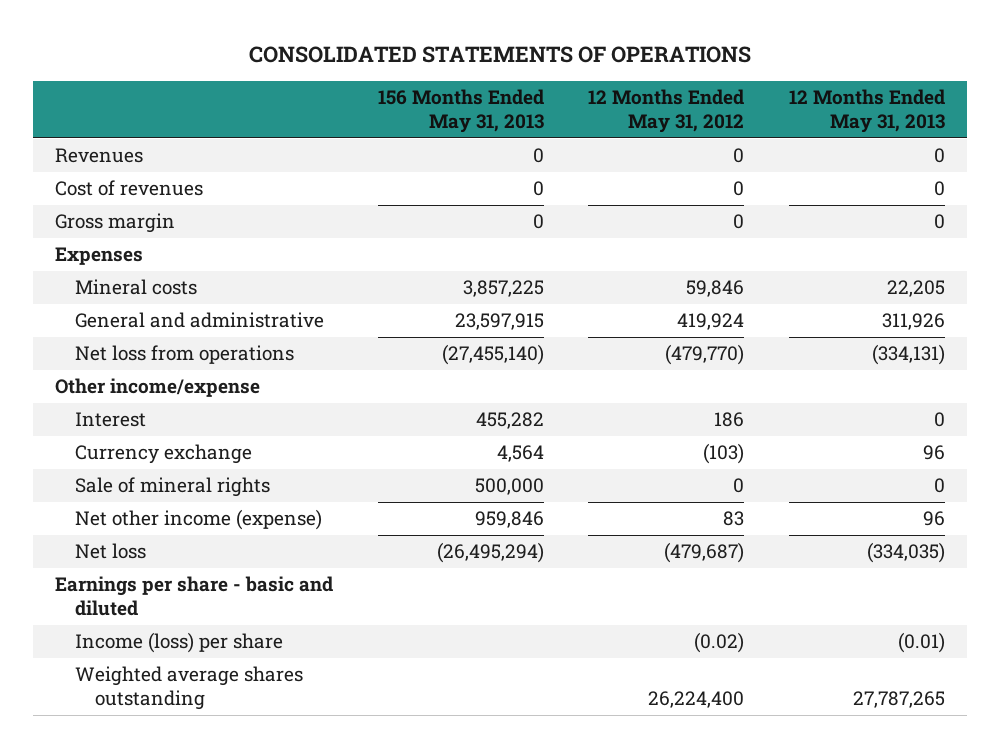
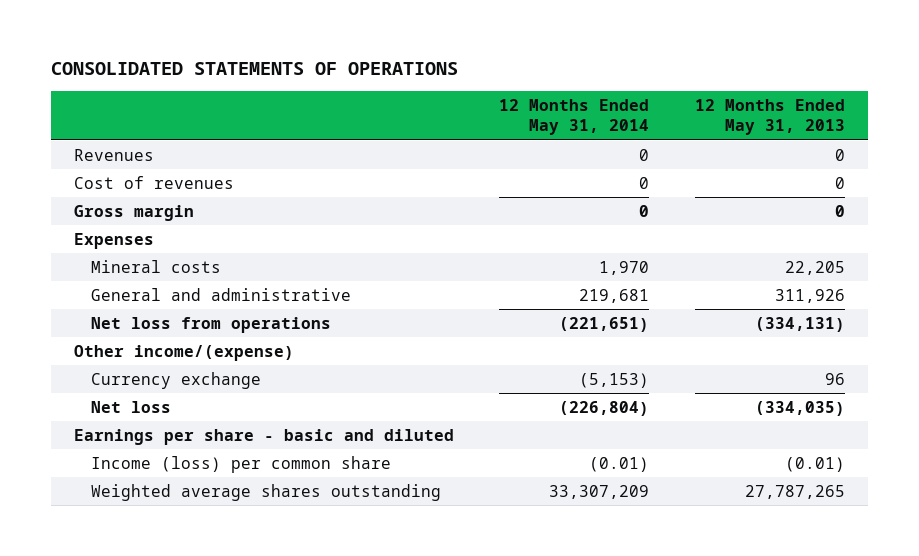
- | 156 Months Ended May 31, 2013 | 12 Months Ended May 31, 2012 | 12 Months Ended May 31, 2013
+ | 12 Months Ended May 31, 2014 | 12 Months Ended May 31, 2013
- Other income/expense
- Interest | 455,282 | 186 | 0
+ Other income/(expense)
- Sale of mineral rights | 500,000 | 0 | 0
- Net other income (expense) | 959,846 | 83 | 96
- Income (loss) per share | | (0.02) | (0.01)
+ Income (loss) per common share | (0.01) | (0.01)

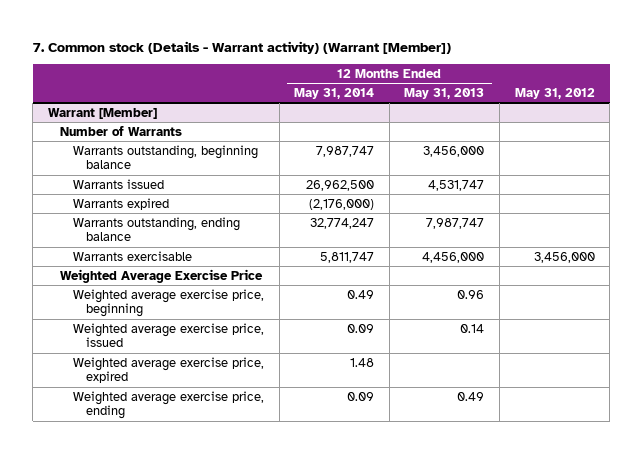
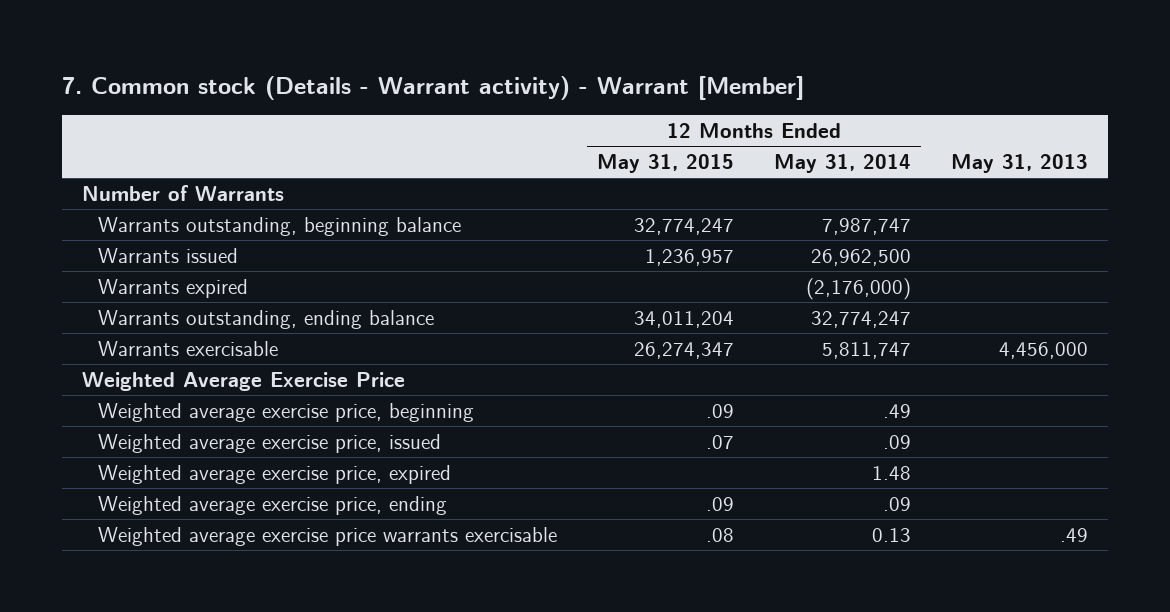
- 7. Common stock (Details - Warrant activity) (Warrant [Member])
+ 7. Common stock (Details - Warrant activity) - Warrant [Member]
- | 12 Months Ended May 31, 2014 | 12 Months Ended May 31, 2013 | May 31, 2012
+ | 12 Months Ended May 31, 2015 | 12 Months Ended May 31, 2014 | May 31, 2013
- Warrant [Member]
- Weighted average exercise price, beginning | 0.49 | 0.96 |
- Weighted average exercise price, issued | 0.09 | 0.14 |
+ Weighted average exercise price, beginning | .09 | .49 |
+ Weighted average exercise price, issued | .07 | .09 |
- Weighted average exercise price, ending | 0.09 | 0.49 |
+ Weighted average exercise price, ending | .09 | .09 |
+ Weighted average exercise price warrants exercisable | .08 | 0.13 | .49

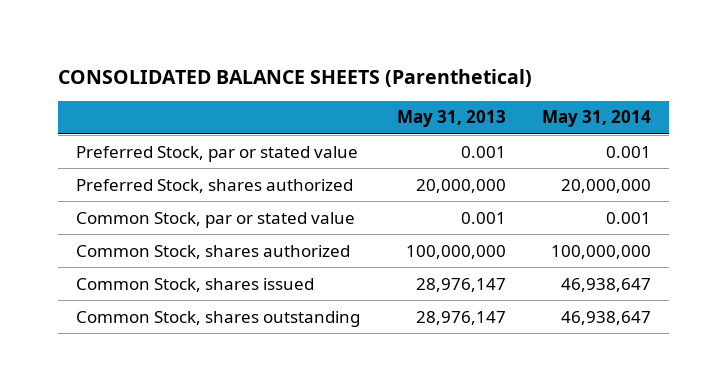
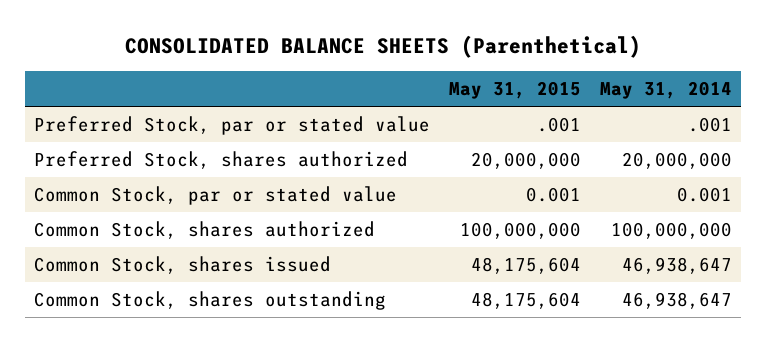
- | May 31, 2013 | May 31, 2014
+ | May 31, 2015 | May 31, 2014
- Preferred Stock, par or stated value | 0.001 | 0.001
+ Preferred Stock, par or stated value | .001 | .001

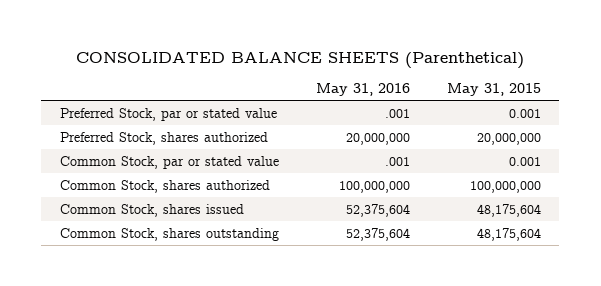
- | May 31, 2015 | May 31, 2014
+ | May 31, 2016 | May 31, 2015
- Preferred Stock, par or stated value | .001 | .001
+ Preferred Stock, par or stated value | .001 | 0.001

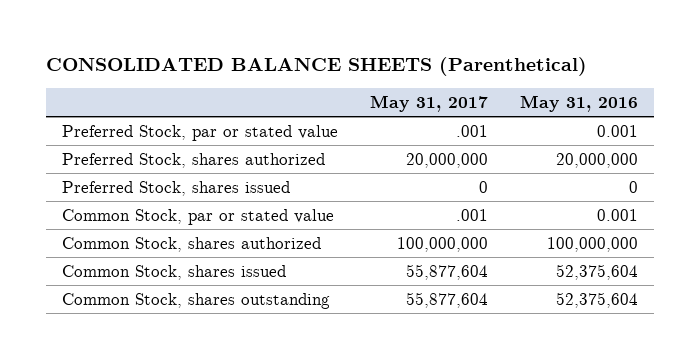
- | May 31, 2016 | May 31, 2015
+ | May 31, 2017 | May 31, 2016
- Preferred Stock, par or stated value | .001 | 0.001
+ Preferred Stock, par or stated value | .001 | 0.001
- Common Stock, par or stated value | .001 | 0.001
+ Preferred Stock, shares issued | 0 | 0
+ Common Stock, par or stated value | .001 | 0.001

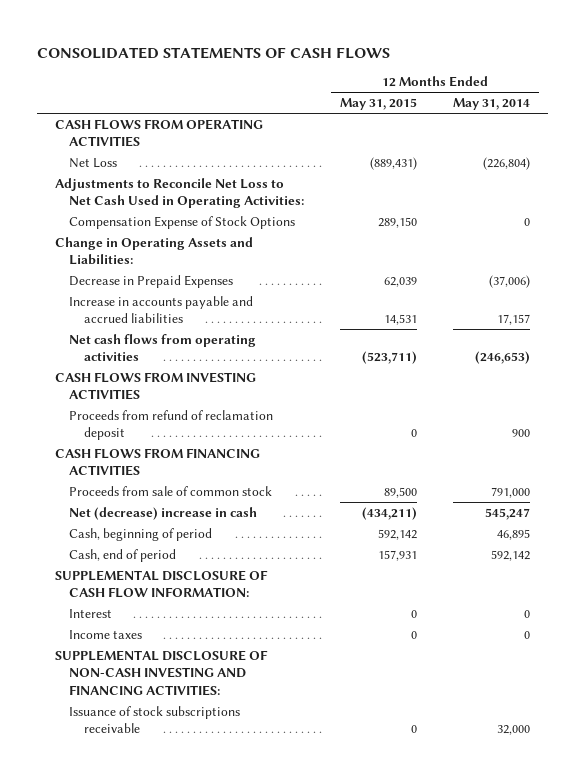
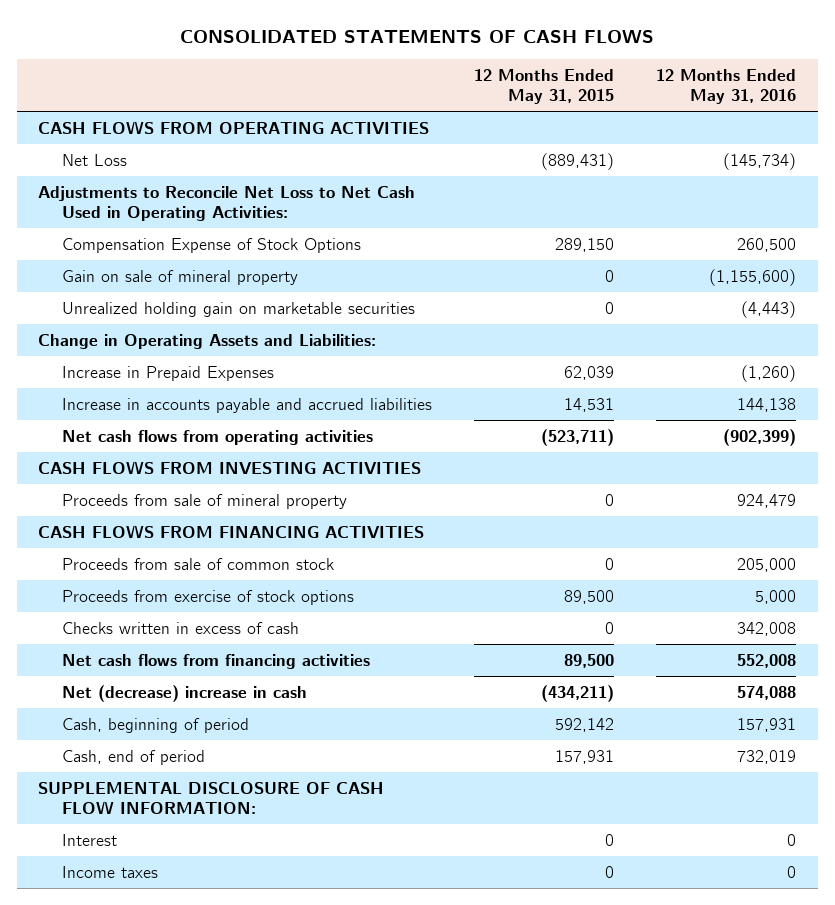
- | 12 Months Ended May 31, 2015 | 12 Months Ended May 31, 2014
+ | 12 Months Ended May 31, 2015 | 12 Months Ended May 31, 2016
+ Gain on sale of mineral property | 0 | (1,155,600)
+ Unrealized holding gain on marketable securities | 0 | (4,443)
- Decrease in Prepaid Expenses | 62,039 | (37,006)
+ Increase in Prepaid Expenses | 62,039 | (1,260)
- Proceeds from refund of reclamation deposit | 0 | 900
+ Proceeds from sale of mineral property | 0 | 924,479
- Proceeds from sale of common stock | 89,500 | 791,000
+ Proceeds from sale of common stock | 0 | 205,000
+ Proceeds from exercise of stock options | 89,500 | 5,000
+ Checks written in excess of cash | 0 | 342,008
+ Net cash flows from financing activities | 89,500 | 552,008
- SUPPLEMENTAL DISCLOSURE OF NON-CASH INVESTING AND FINANCING ACTIVITIES:
- Issuance of stock subscriptions receivable | 0 | 32,000

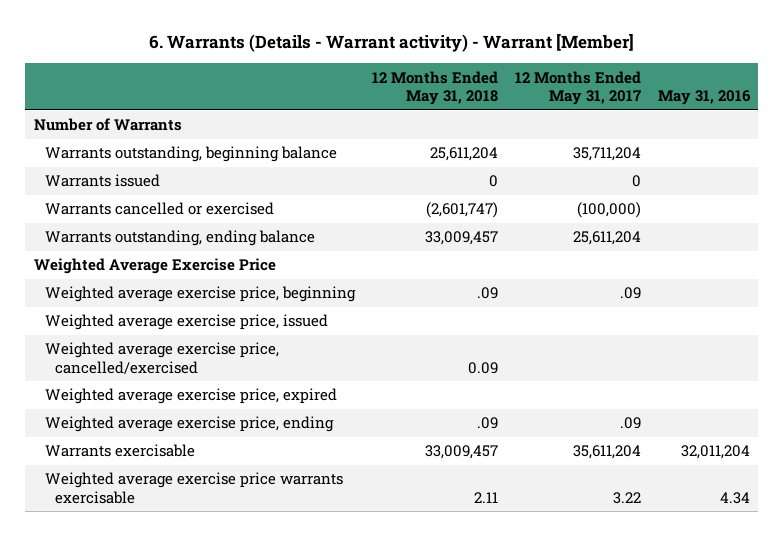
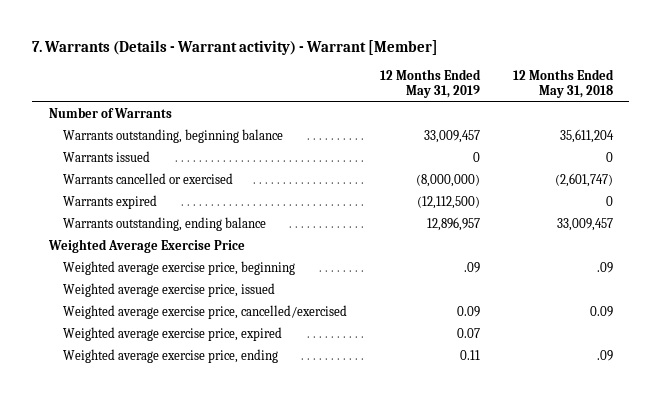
- 6. Warrants (Details - Warrant activity) - Warrant [Member]
+ 7. Warrants (Details - Warrant activity) - Warrant [Member]
- | 12 Months Ended May 31, 2018 | 12 Months Ended May 31, 2017 | May 31, 2016
+ | 12 Months Ended May 31, 2019 | 12 Months Ended May 31, 2018
- Warrants outstanding, beginning balance | 25,611,204 | 35,711,204 |
+ Warrants outstanding, beginning balance | 33,009,457 | 35,611,204
+ Warrants expired | (12,112,500) | 0
- Warrants exercisable | 33,009,457 | 35,611,204 | 32,011,204
- Weighted average exercise price warrants exercisable | 2.11 | 3.22 | 4.34

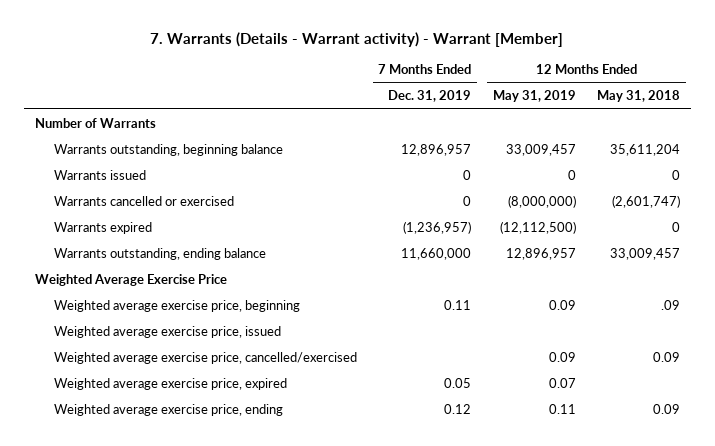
- | 12 Months Ended May 31, 2019 | 12 Months Ended May 31, 2018
+ | 7 Months Ended Dec. 31, 2019 | 12 Months Ended May 31, 2019 | 12 Months Ended May 31, 2018
- Weighted average exercise price, beginning | .09 | .09
+ Weighted average exercise price, beginning | 0.11 | 0.09 | .09
- Weighted average exercise price, ending | 0.11 | .09
+ Weighted average exercise price, ending | 0.12 | 0.11 | 0.09

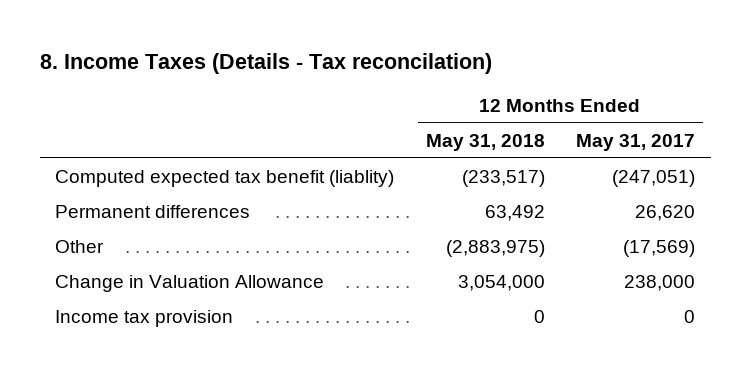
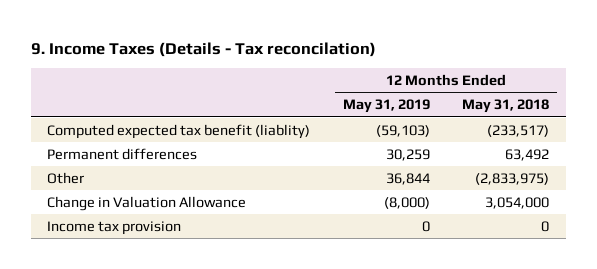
- 8. Income Taxes (Details - Tax reconcilation)
+ 9. Income Taxes (Details - Tax reconcilation)
- | 12 Months Ended May 31, 2018 | 12 Months Ended May 31, 2017
+ | 12 Months Ended May 31, 2019 | 12 Months Ended May 31, 2018
- Other | (2,883,975) | (17,569)
+ Other | 36,844 | (2,833,975)

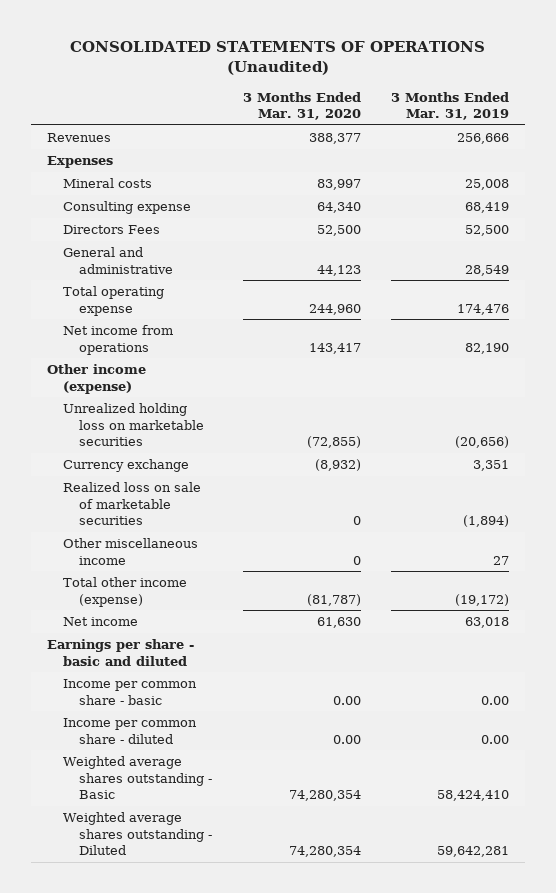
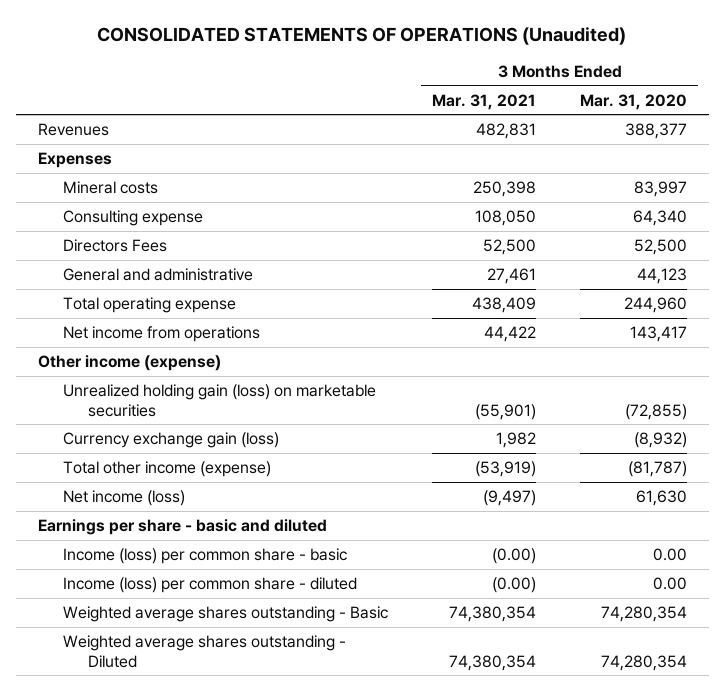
- | 3 Months Ended Mar. 31, 2020 | 3 Months Ended Mar. 31, 2019
+ | 3 Months Ended Mar. 31, 2021 | 3 Months Ended Mar. 31, 2020
- Unrealized holding loss on marketable securities | (72,855) | (20,656)
- Currency exchange | (8,932) | 3,351
- Realized loss on sale of marketable securities | 0 | (1,894)
- Other miscellaneous income | 0 | 27
+ Unrealized holding gain (loss) on marketable securities | (55,901) | (72,855)
+ Currency exchange gain (loss) | 1,982 | (8,932)
- Net income | 61,630 | 63,018
+ Net income (loss) | (9,497) | 61,630
- Income per common share - basic | 0.00 | 0.00
- Income per common share - diluted | 0.00 | 0.00
+ Income (loss) per common share - basic | (0.00) | 0.00
+ Income (loss) per common share - diluted | (0.00) | 0.00

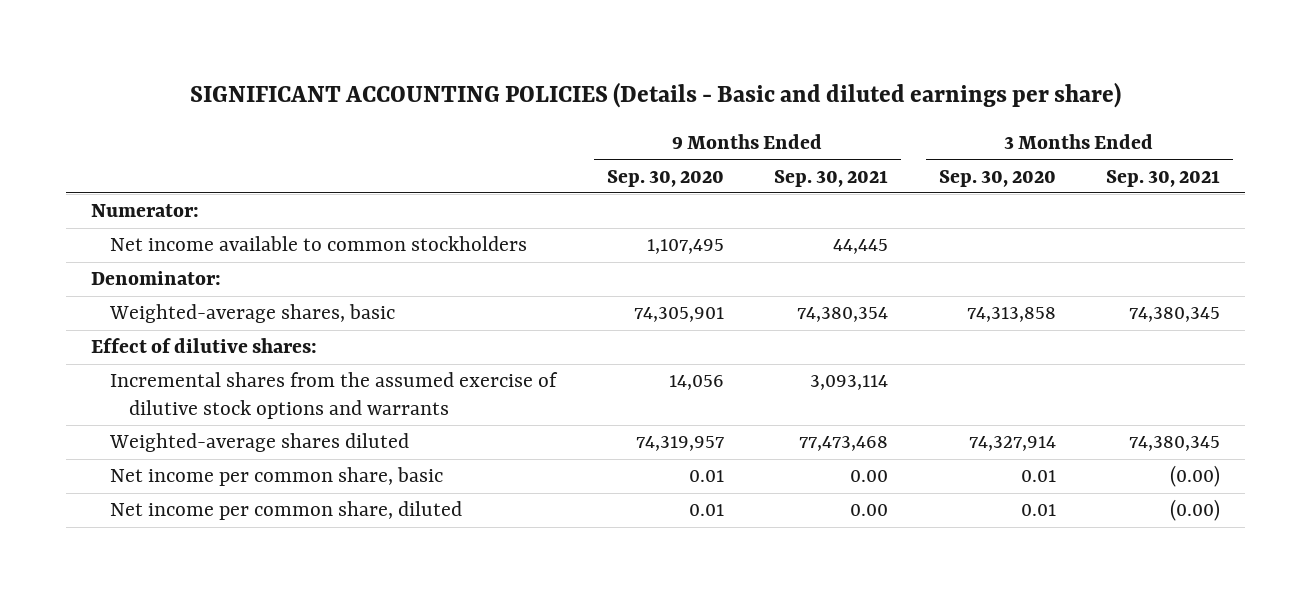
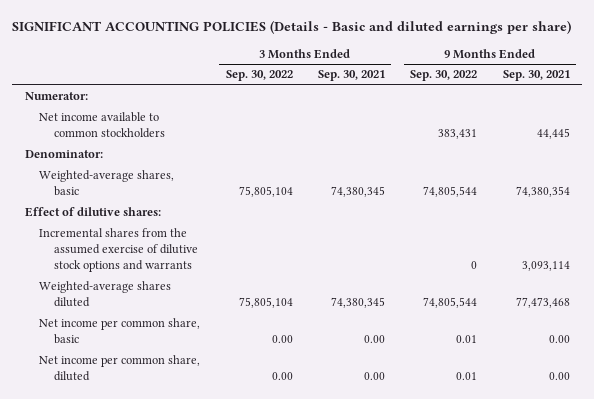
- | 9 Months Ended Sep. 30, 2020 | 9 Months Ended Sep. 30, 2021 | 3 Months Ended Sep. 30, 2020 | 3 Months Ended Sep. 30, 2021
+ | 3 Months Ended Sep. 30, 2022 | 3 Months Ended Sep. 30, 2021 | 9 Months Ended Sep. 30, 2022 | 9 Months Ended Sep. 30, 2021
- Net income per common share, basic | 0.01 | 0.00 | 0.01 | (0.00)
- Net income per common share, diluted | 0.01 | 0.00 | 0.01 | (0.00)
+ Net income per common share, basic | 0.00 | 0.00 | 0.01 | 0.00
+ Net income per common share, diluted | 0.00 | 0.00 | 0.01 | 0.00

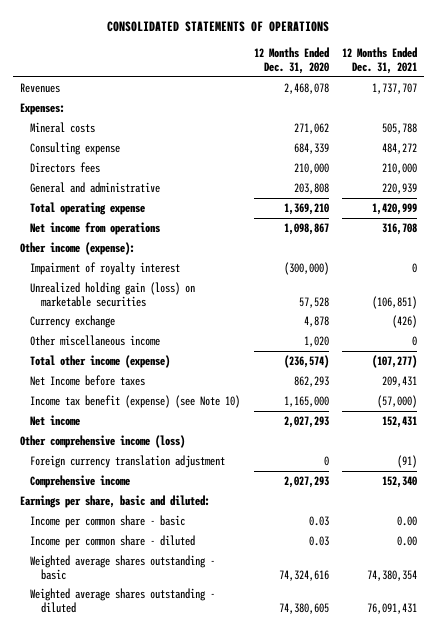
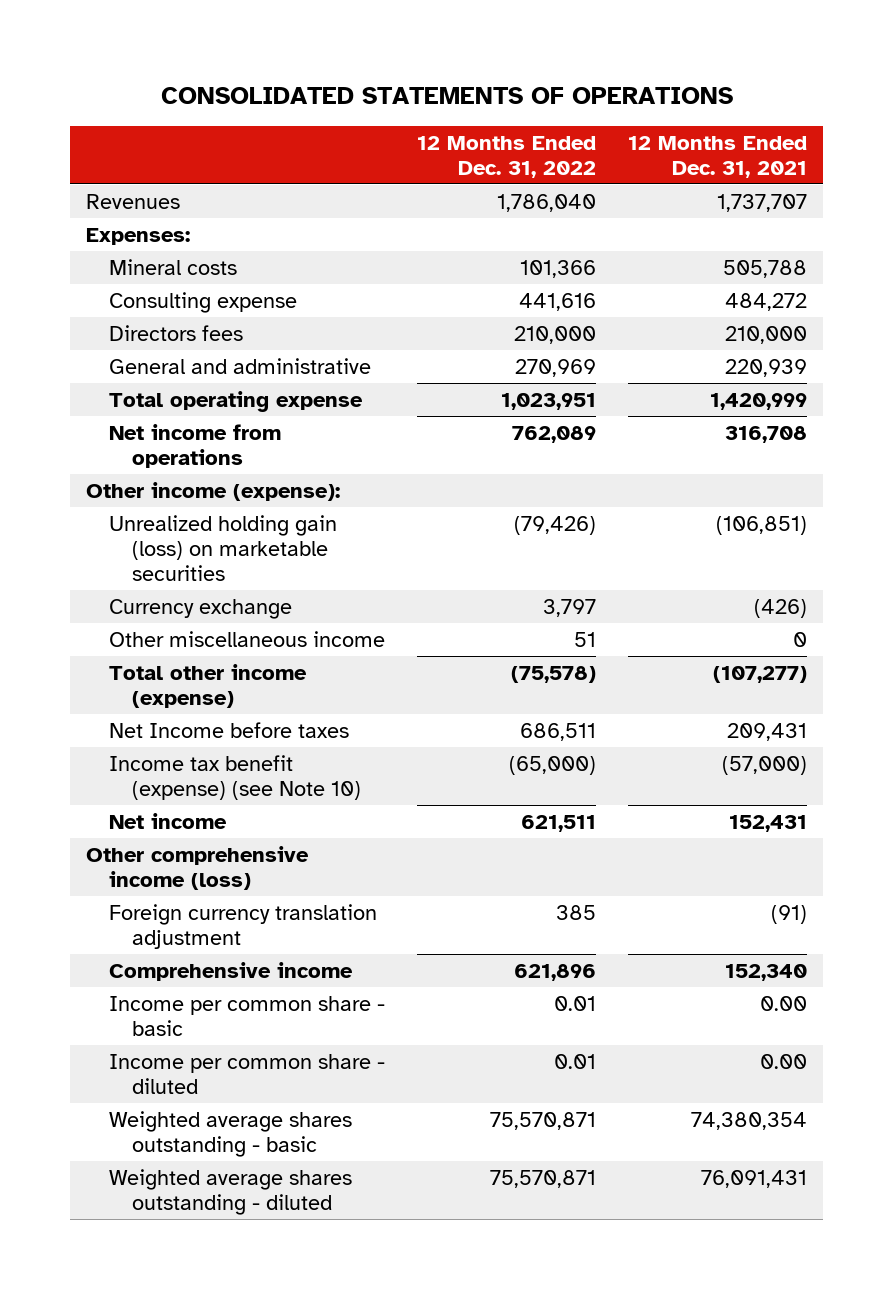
- | 12 Months Ended Dec. 31, 2020 | 12 Months Ended Dec. 31, 2021
+ | 12 Months Ended Dec. 31, 2022 | 12 Months Ended Dec. 31, 2021
- Impairment of royalty interest | (300,000) | 0
- Earnings per share, basic and diluted:

